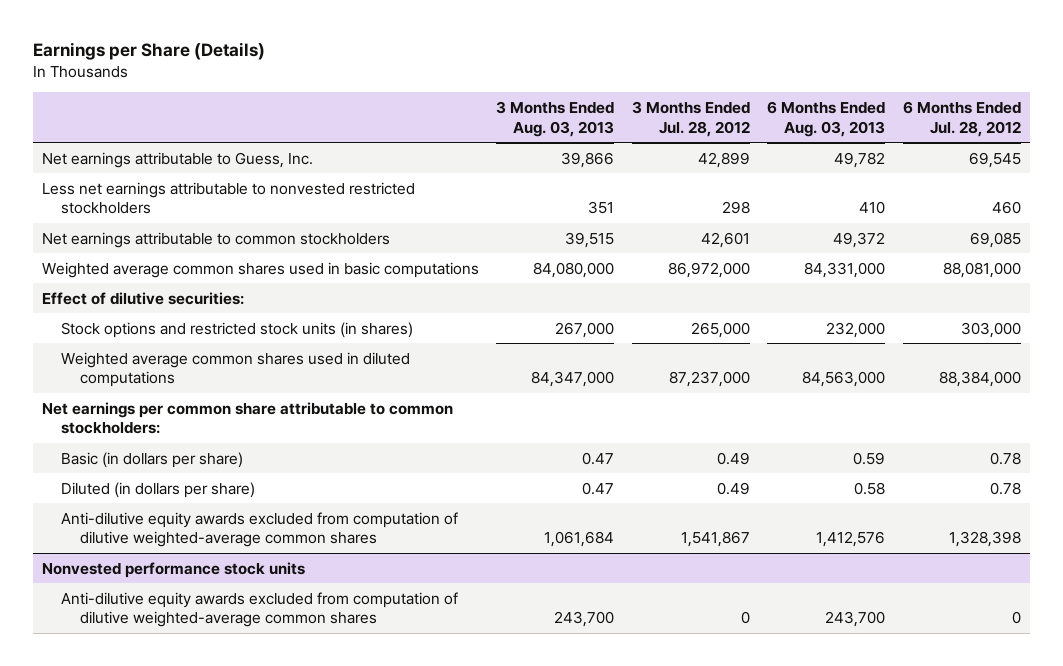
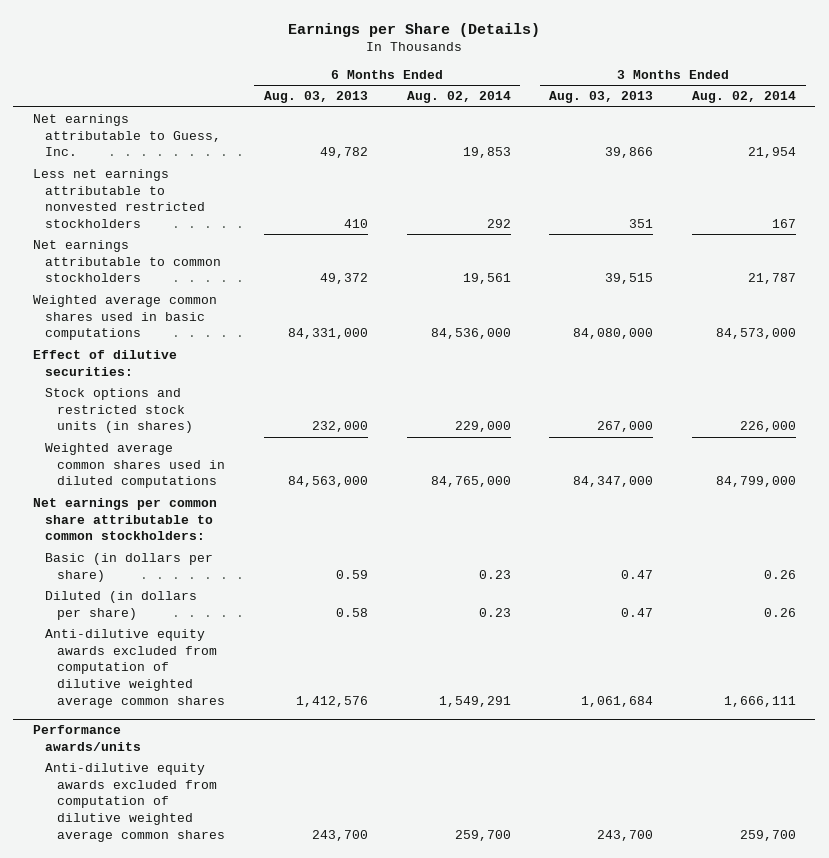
- | 3 Months Ended Aug. 03, 2013 | 3 Months Ended Jul. 28, 2012 | 6 Months Ended Aug. 03, 2013 | 6 Months Ended Jul. 28, 2012
+ | 6 Months Ended Aug. 03, 2013 | 6 Months Ended Aug. 02, 2014 | 3 Months Ended Aug. 03, 2013 | 3 Months Ended Aug. 02, 2014
- Anti-dilutive equity awards excluded from computation of dilutive weighted-average common shares | 1,061,684 | 1,541,867 | 1,412,576 | 1,328,398
- Nonvested performance stock units
- Anti-dilutive equity awards excluded from computation of dilutive weighted-average common shares | 243,700 | 0 | 243,700 | 0
+ Anti-dilutive equity awards excluded from computation of dilutive weighted average common shares | 1,412,576 | 1,549,291 | 1,061,684 | 1,666,111
+ Performance awards/units
+ Anti-dilutive equity awards excluded from computation of dilutive weighted average common shares | 243,700 | 259,700 | 243,700 | 259,700

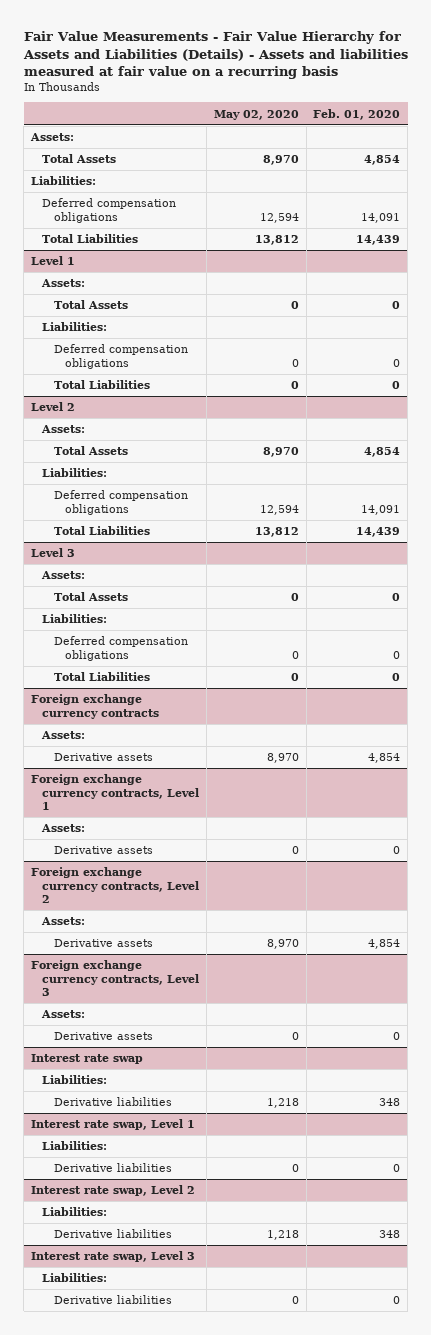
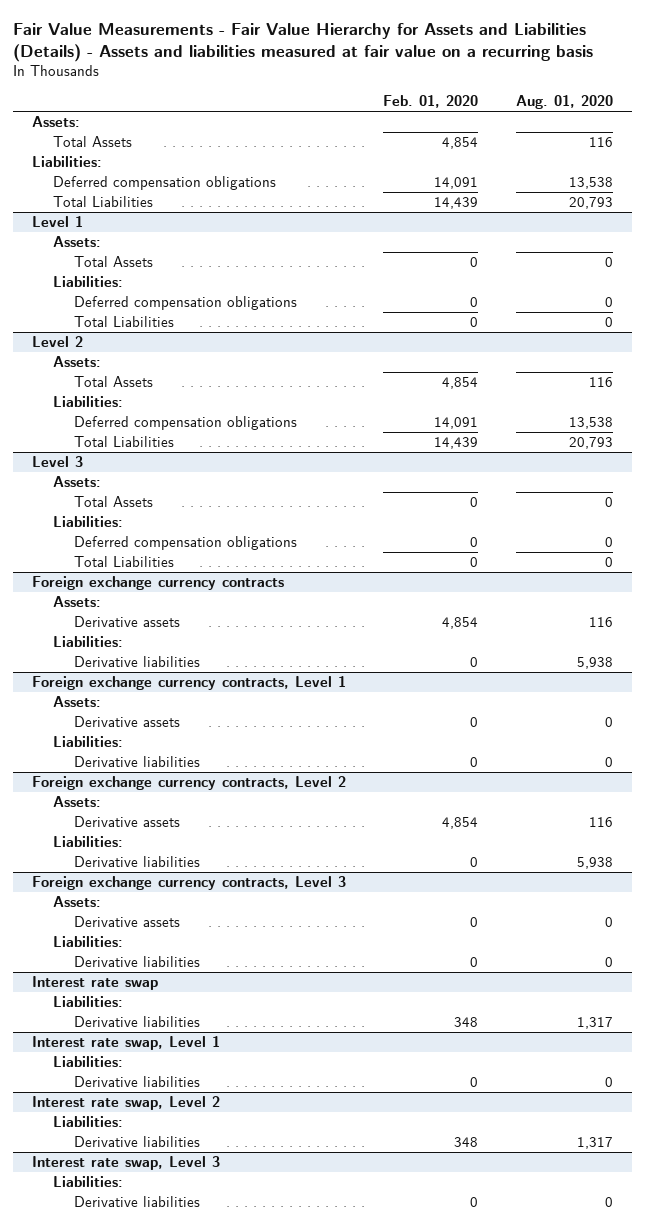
- | May 02, 2020 | Feb. 01, 2020
+ | Feb. 01, 2020 | Aug. 01, 2020
@ Foreign exchange currency contracts
+ Liabilities:
+ Derivative liabilities | 0 | 5,938
@ Foreign exchange currency contracts, Level 1
+ Liabilities:
+ Derivative liabilities | 0 | 0
@ Foreign exchange currency contracts, Level 2
+ Liabilities:
+ Derivative liabilities | 0 | 5,938
@ Foreign exchange currency contracts, Level 3
+ Liabilities:
+ Derivative liabilities | 0 | 0

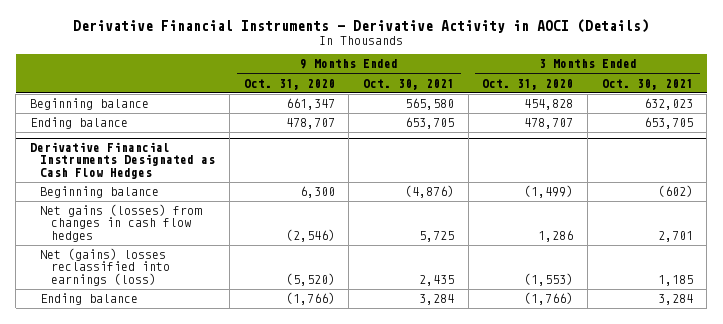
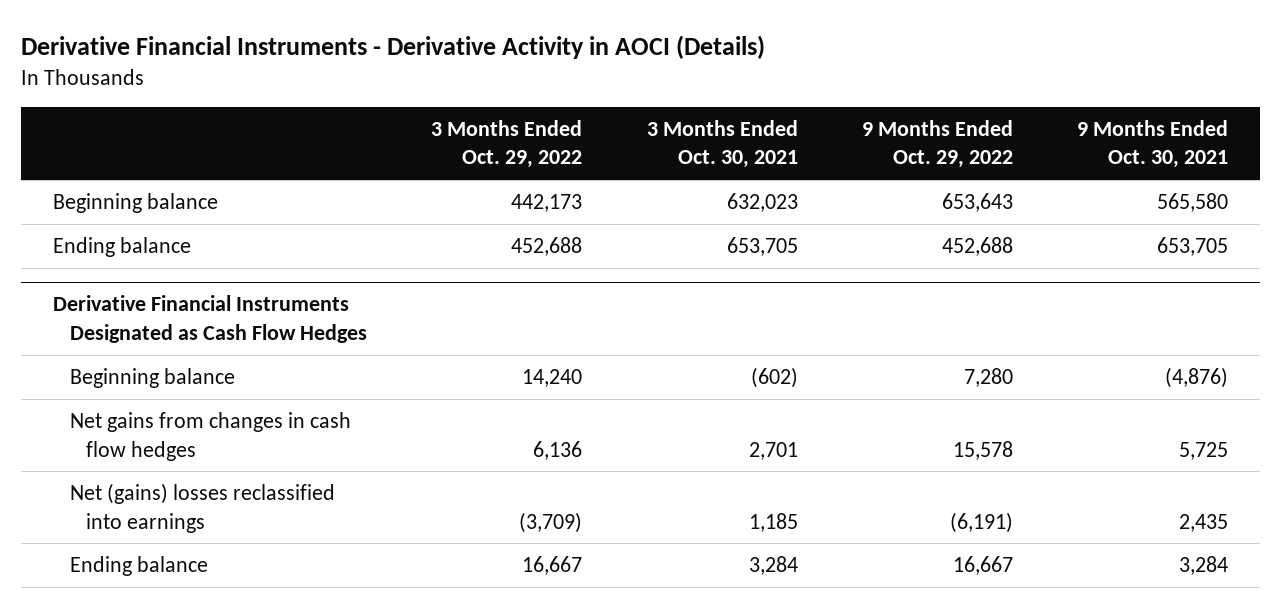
- | 9 Months Ended Oct. 31, 2020 | 9 Months Ended Oct. 30, 2021 | 3 Months Ended Oct. 31, 2020 | 3 Months Ended Oct. 30, 2021
+ | 3 Months Ended Oct. 29, 2022 | 3 Months Ended Oct. 30, 2021 | 9 Months Ended Oct. 29, 2022 | 9 Months Ended Oct. 30, 2021
@ Derivative Financial Instruments Designated as Cash Flow Hedges
- Net gains (losses) from changes in cash flow hedges | (2,546) | 5,725 | 1,286 | 2,701
- Net (gains) losses reclassified into earnings (loss) | (5,520) | 2,435 | (1,553) | 1,185
+ Net gains from changes in cash flow hedges | 6,136 | 2,701 | 15,578 | 5,725
+ Net (gains) losses reclassified into earnings | (3,709) | 1,185 | (6,191) | 2,435

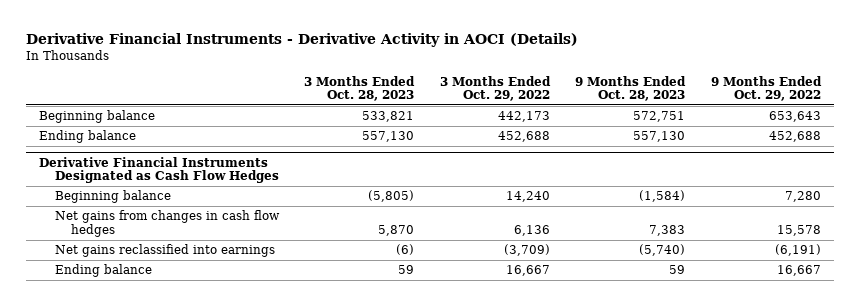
- | 3 Months Ended Oct. 29, 2022 | 3 Months Ended Oct. 30, 2021 | 9 Months Ended Oct. 29, 2022 | 9 Months Ended Oct. 30, 2021
+ | 3 Months Ended Oct. 28, 2023 | 3 Months Ended Oct. 29, 2022 | 9 Months Ended Oct. 28, 2023 | 9 Months Ended Oct. 29, 2022
@ Derivative Financial Instruments Designated as Cash Flow Hedges
- Net (gains) losses reclassified into earnings | (3,709) | 1,185 | (6,191) | 2,435
+ Net gains reclassified into earnings | (6) | (3,709) | (5,740) | (6,191)

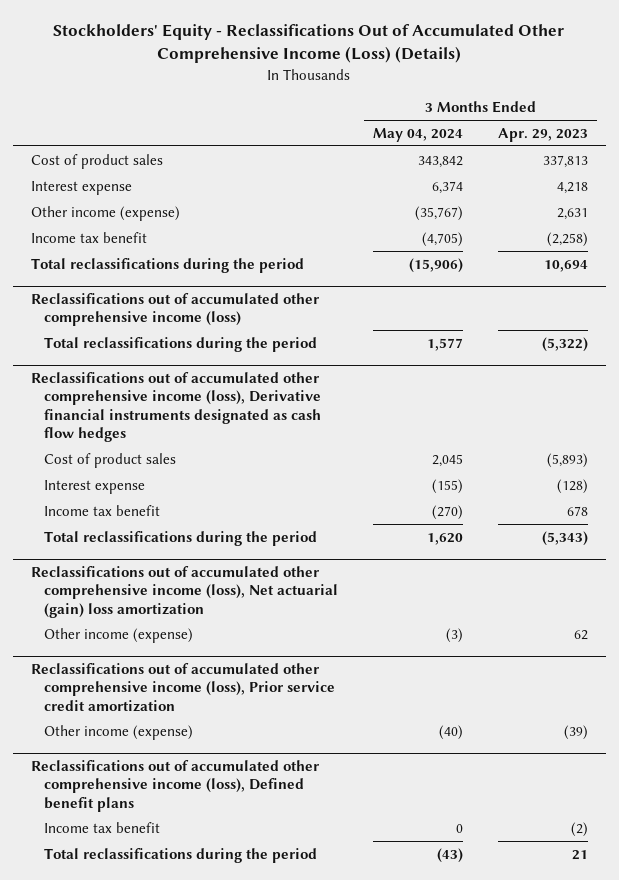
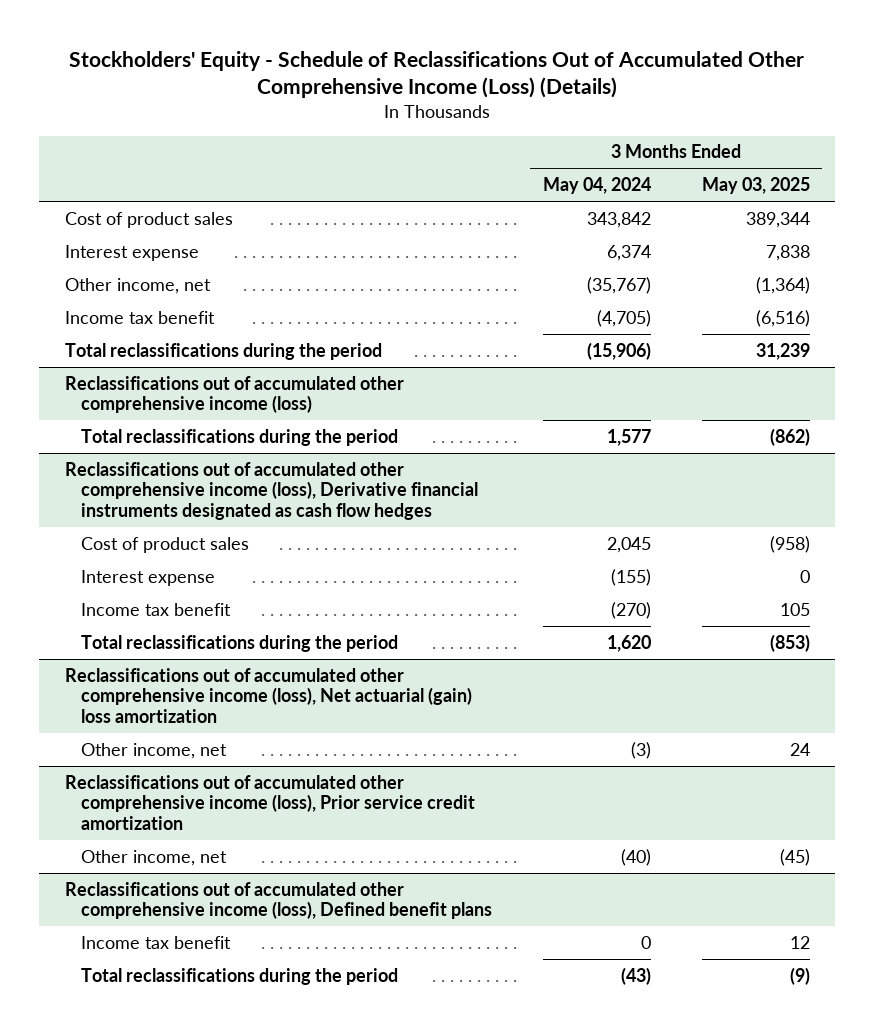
- Stockholders' Equity - Reclassifications Out of Accumulated Other Comprehensive Income (Loss) (Details)
+ Stockholders' Equity - Schedule of Reclassifications Out of Accumulated Other Comprehensive Income (Loss) (Details)
- | 3 Months Ended May 04, 2024 | 3 Months Ended Apr. 29, 2023
+ | 3 Months Ended May 04, 2024 | 3 Months Ended May 03, 2025
- Other income (expense) | (35,767) | 2,631
+ Other income, net | (35,767) | (1,364)
@ Reclassifications out of accumulated other comprehensive income (loss), Net actuarial (gain) loss amortization
- Other income (expense) | (3) | 62
+ Other income, net | (3) | 24
@ Reclassifications out of accumulated other comprehensive income (loss), Prior service credit amortization
- Other income (expense) | (40) | (39)
+ Other income, net | (40) | (45)

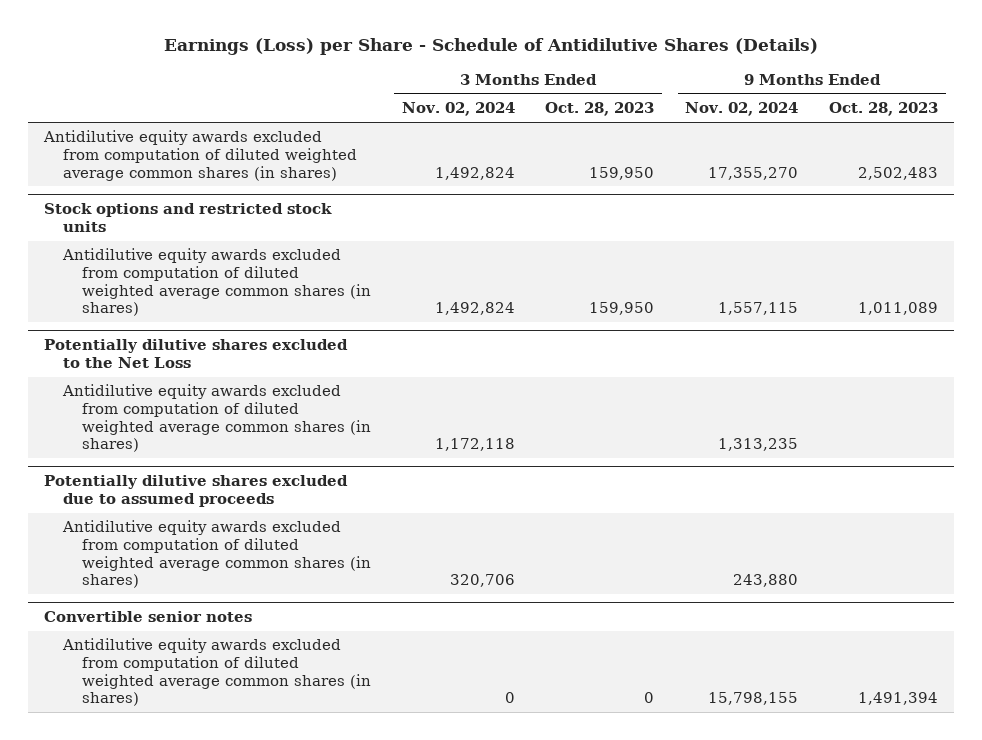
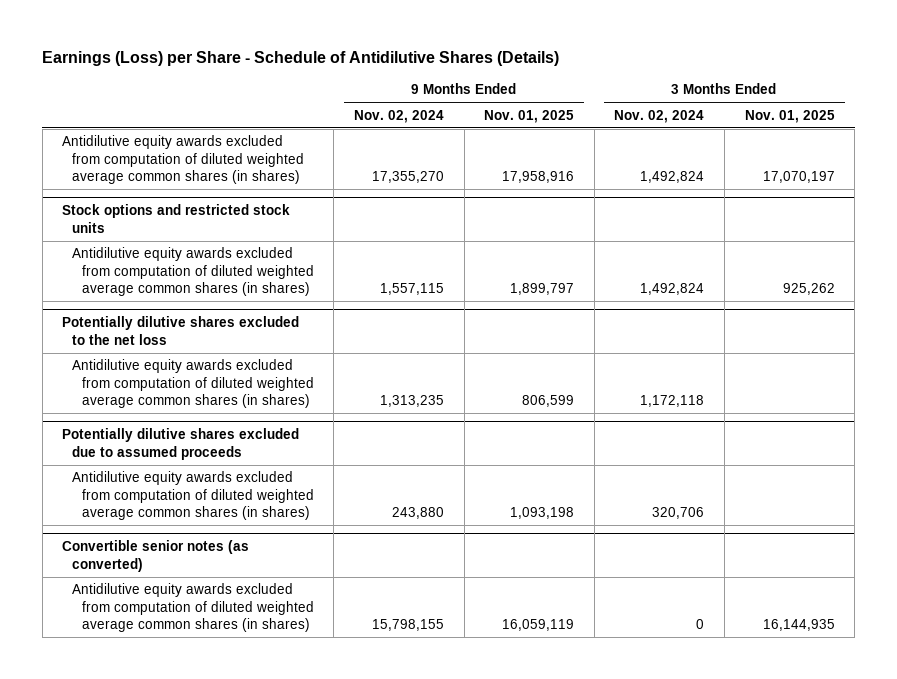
- | 3 Months Ended Nov. 02, 2024 | 3 Months Ended Oct. 28, 2023 | 9 Months Ended Nov. 02, 2024 | 9 Months Ended Oct. 28, 2023
+ | 9 Months Ended Nov. 02, 2024 | 9 Months Ended Nov. 01, 2025 | 3 Months Ended Nov. 02, 2024 | 3 Months Ended Nov. 01, 2025
- Potentially dilutive shares excluded to the Net Loss
+ Potentially dilutive shares excluded to the net loss
- Convertible senior notes
+ Convertible senior notes (as converted)

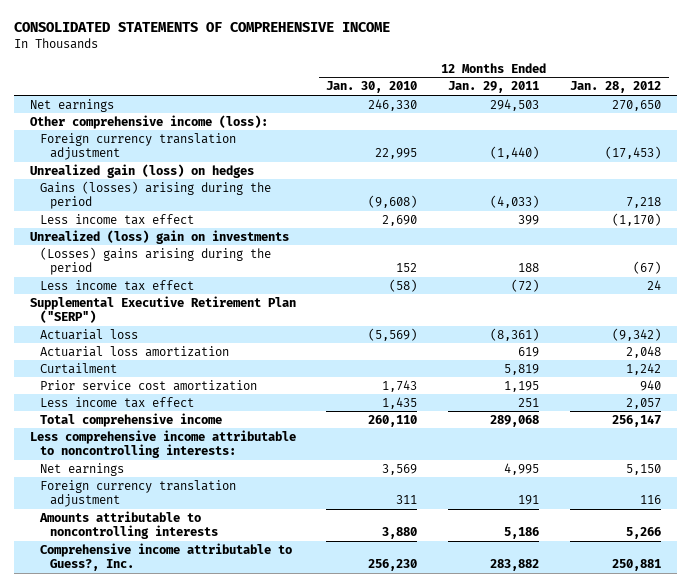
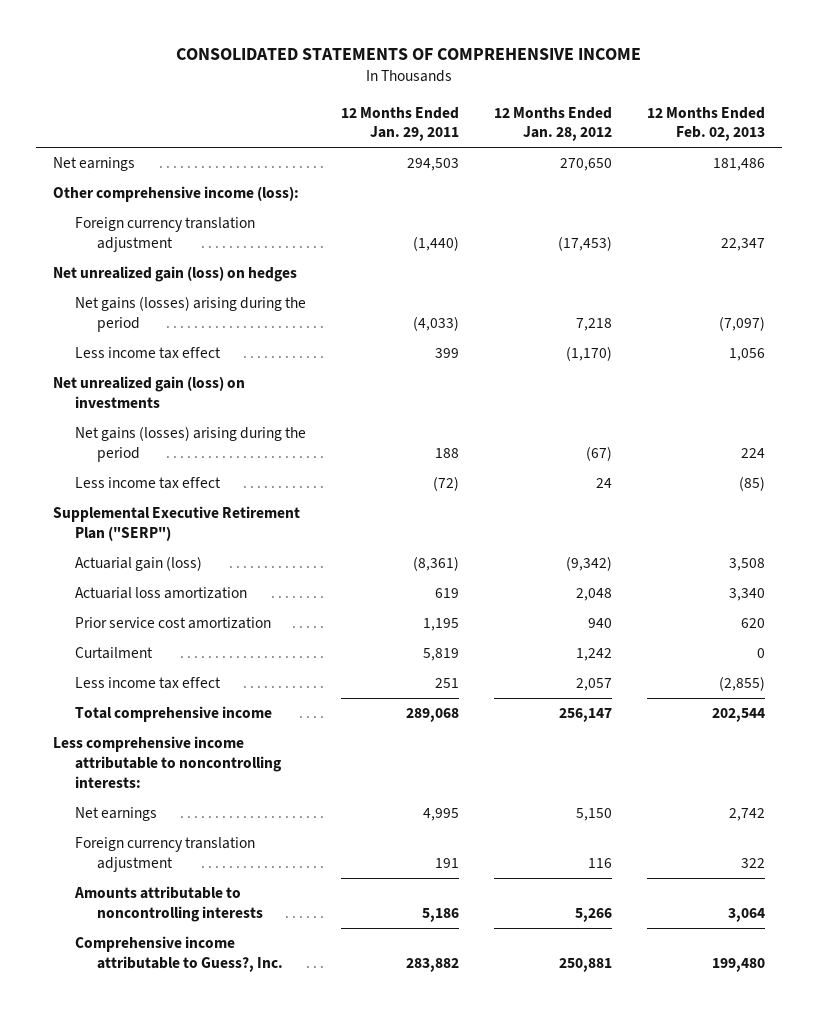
- | 12 Months Ended Jan. 30, 2010 | 12 Months Ended Jan. 29, 2011 | 12 Months Ended Jan. 28, 2012
+ | 12 Months Ended Jan. 29, 2011 | 12 Months Ended Jan. 28, 2012 | 12 Months Ended Feb. 02, 2013
- Unrealized gain (loss) on hedges
- Gains (losses) arising during the period | (9,608) | (4,033) | 7,218
+ Net unrealized gain (loss) on hedges
+ Net gains (losses) arising during the period | (4,033) | 7,218 | (7,097)
- Unrealized (loss) gain on investments
- (Losses) gains arising during the period | 152 | 188 | (67)
+ Net unrealized gain (loss) on investments
+ Net gains (losses) arising during the period | 188 | (67) | 224
- Actuarial loss | (5,569) | (8,361) | (9,342)
+ Actuarial gain (loss) | (8,361) | (9,342) | 3,508
moved down: Curtailment | 5,819 | 1,242 | 0

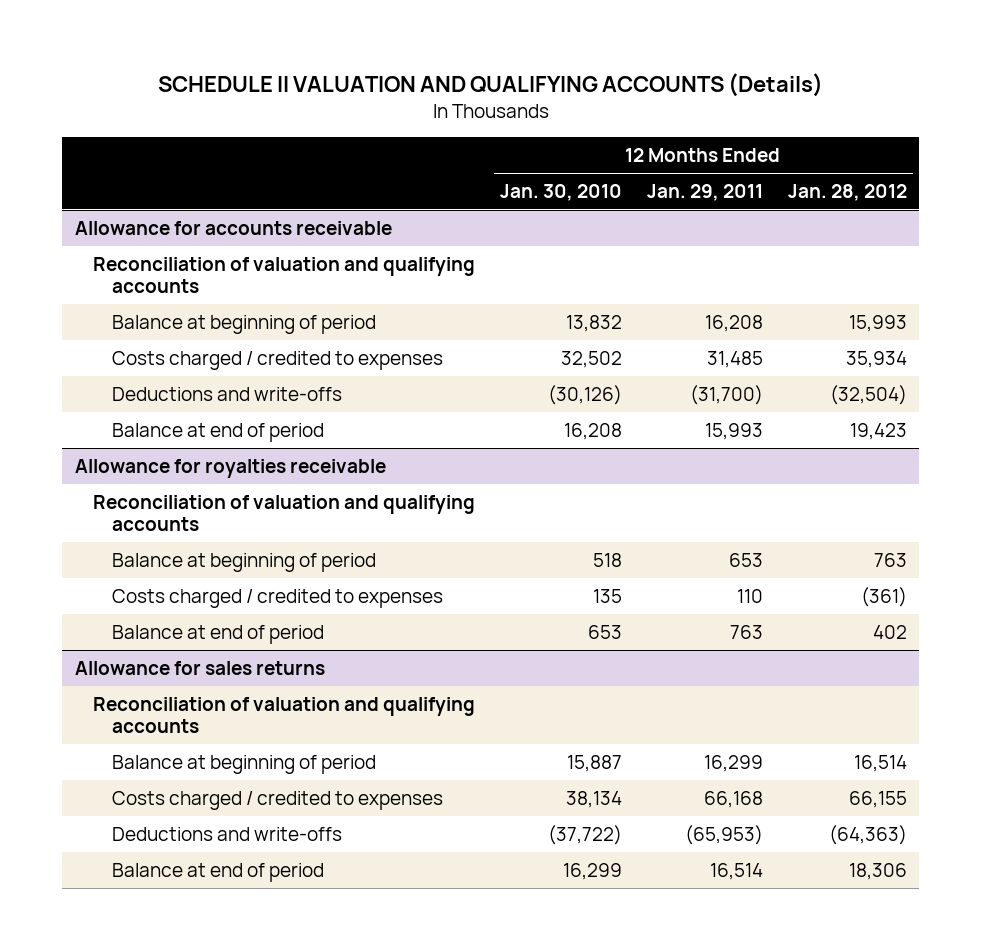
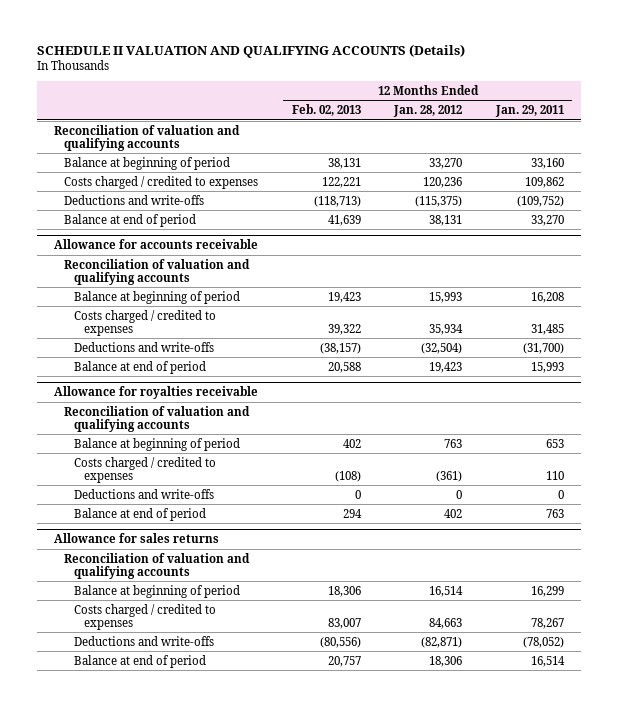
- | 12 Months Ended Jan. 30, 2010 | 12 Months Ended Jan. 29, 2011 | 12 Months Ended Jan. 28, 2012
+ | 12 Months Ended Feb. 02, 2013 | 12 Months Ended Jan. 28, 2012 | 12 Months Ended Jan. 29, 2011
+ Reconciliation of valuation and qualifying accounts
+ Balance at beginning of period | 38,131 | 33,270 | 33,160
+ Costs charged / credited to expenses | 122,221 | 120,236 | 109,862
+ Deductions and write-offs | (118,713) | (115,375) | (109,752)
+ Balance at end of period | 41,639 | 38,131 | 33,270
@ Allowance for royalties receivable
+ Deductions and write-offs | 0 | 0 | 0
@ Allowance for sales returns
- Costs charged / credited to expenses | 38,134 | 66,168 | 66,155
- Deductions and write-offs | (37,722) | (65,953) | (64,363)
+ Costs charged / credited to expenses | 83,007 | 84,663 | 78,267
+ Deductions and write-offs | (80,556) | (82,871) | (78,052)

